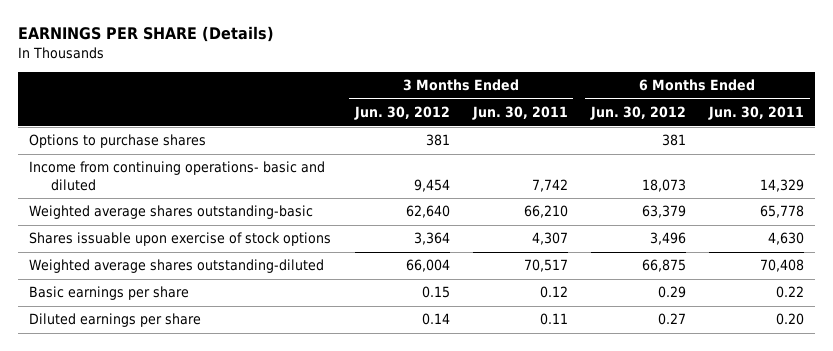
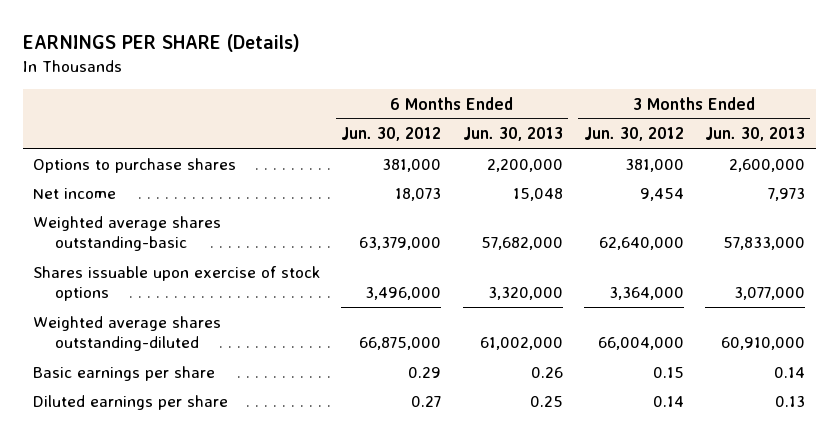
- | 3 Months Ended Jun. 30, 2012 | 3 Months Ended Jun. 30, 2011 | 6 Months Ended Jun. 30, 2012 | 6 Months Ended Jun. 30, 2011
+ | 6 Months Ended Jun. 30, 2012 | 6 Months Ended Jun. 30, 2013 | 3 Months Ended Jun. 30, 2012 | 3 Months Ended Jun. 30, 2013
- Options to purchase shares | 381 | | 381 |
- Income from continuing operations- basic and diluted | 9,454 | 7,742 | 18,073 | 14,329
- Weighted average shares outstanding-basic | 62,640 | 66,210 | 63,379 | 65,778
- Shares issuable upon exercise of stock options | 3,364 | 4,307 | 3,496 | 4,630
- Weighted average shares outstanding-diluted | 66,004 | 70,517 | 66,875 | 70,408
+ Options to purchase shares | 381,000 | 2,200,000 | 381,000 | 2,600,000
+ Net income | 18,073 | 15,048 | 9,454 | 7,973
+ Weighted average shares outstanding-basic | 63,379,000 | 57,682,000 | 62,640,000 | 57,833,000
+ Shares issuable upon exercise of stock options | 3,496,000 | 3,320,000 | 3,364,000 | 3,077,000
+ Weighted average shares outstanding-diluted | 66,875,000 | 61,002,000 | 66,004,000 | 60,910,000

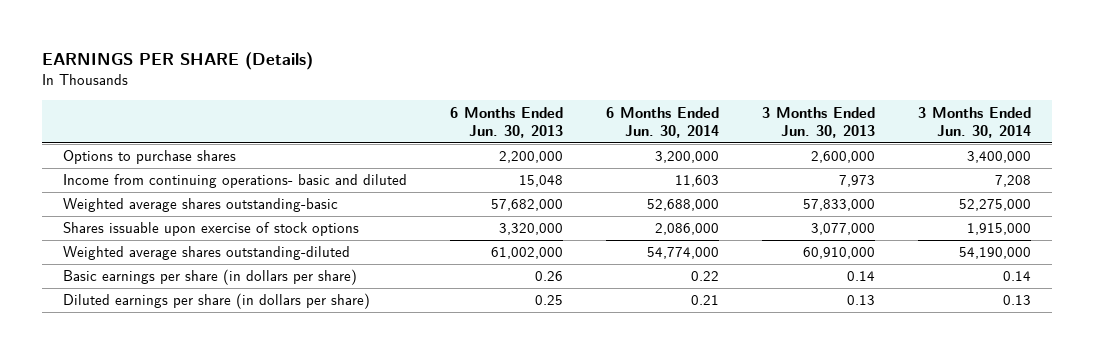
- | 6 Months Ended Jun. 30, 2012 | 6 Months Ended Jun. 30, 2013 | 3 Months Ended Jun. 30, 2012 | 3 Months Ended Jun. 30, 2013
+ | 6 Months Ended Jun. 30, 2013 | 6 Months Ended Jun. 30, 2014 | 3 Months Ended Jun. 30, 2013 | 3 Months Ended Jun. 30, 2014
- Net income | 18,073 | 15,048 | 9,454 | 7,973
+ Income from continuing operations- basic and diluted | 15,048 | 11,603 | 7,973 | 7,208
- Basic earnings per share | 0.29 | 0.26 | 0.15 | 0.14
- Diluted earnings per share | 0.27 | 0.25 | 0.14 | 0.13
+ Basic earnings per share (in dollars per share) | 0.26 | 0.22 | 0.14 | 0.14
+ Diluted earnings per share (in dollars per share) | 0.25 | 0.21 | 0.13 | 0.13

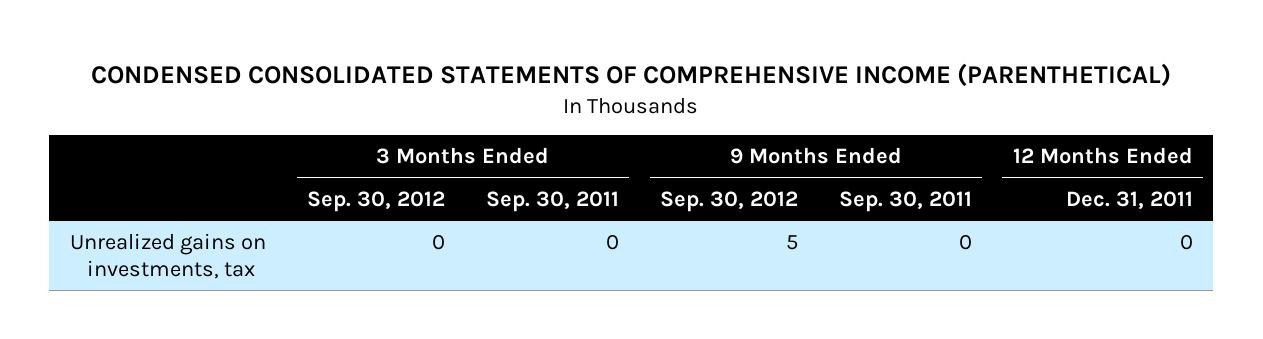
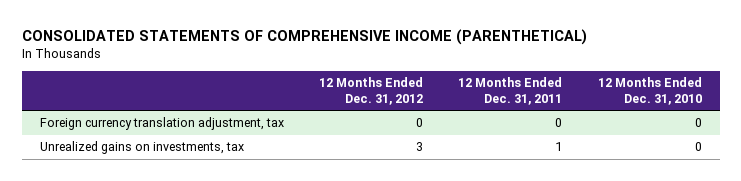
- CONDENSED CONSOLIDATED STATEMENTS OF COMPREHENSIVE INCOME (PARENTHETICAL)
+ CONSOLIDATED STATEMENTS OF COMPREHENSIVE INCOME (PARENTHETICAL)
- | 3 Months Ended Sep. 30, 2012 | 3 Months Ended Sep. 30, 2011 | 9 Months Ended Sep. 30, 2012 | 9 Months Ended Sep. 30, 2011 | 12 Months Ended Dec. 31, 2011
+ | 12 Months Ended Dec. 31, 2012 | 12 Months Ended Dec. 31, 2011 | 12 Months Ended Dec. 31, 2010
- Unrealized gains on investments, tax | 0 | 0 | 5 | 0 | 0
+ Foreign currency translation adjustment, tax | 0 | 0 | 0
+ Unrealized gains on investments, tax | 3 | 1 | 0

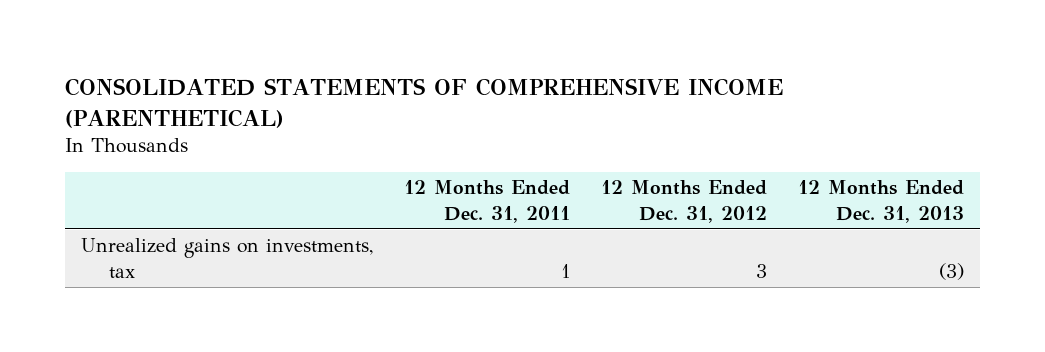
- | 12 Months Ended Dec. 31, 2012 | 12 Months Ended Dec. 31, 2011 | 12 Months Ended Dec. 31, 2010
+ | 12 Months Ended Dec. 31, 2011 | 12 Months Ended Dec. 31, 2012 | 12 Months Ended Dec. 31, 2013
- Foreign currency translation adjustment, tax | 0 | 0 | 0

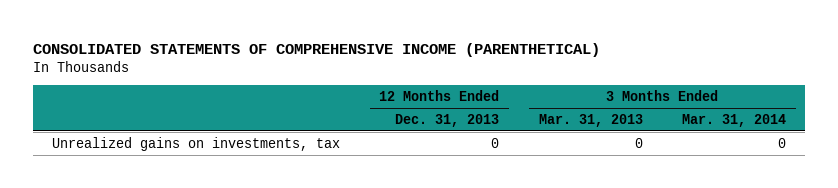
- | 12 Months Ended Dec. 31, 2011 | 12 Months Ended Dec. 31, 2012 | 12 Months Ended Dec. 31, 2013
+ | 12 Months Ended Dec. 31, 2013 | 3 Months Ended Mar. 31, 2013 | 3 Months Ended Mar. 31, 2014
- Unrealized gains on investments, tax | 1 | 3 | (3)
+ Unrealized gains on investments, tax | 0 | 0 | 0

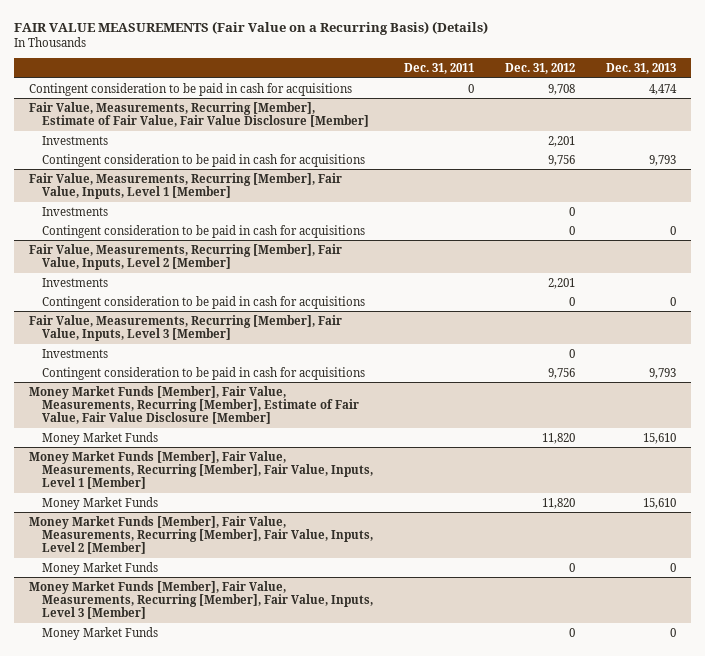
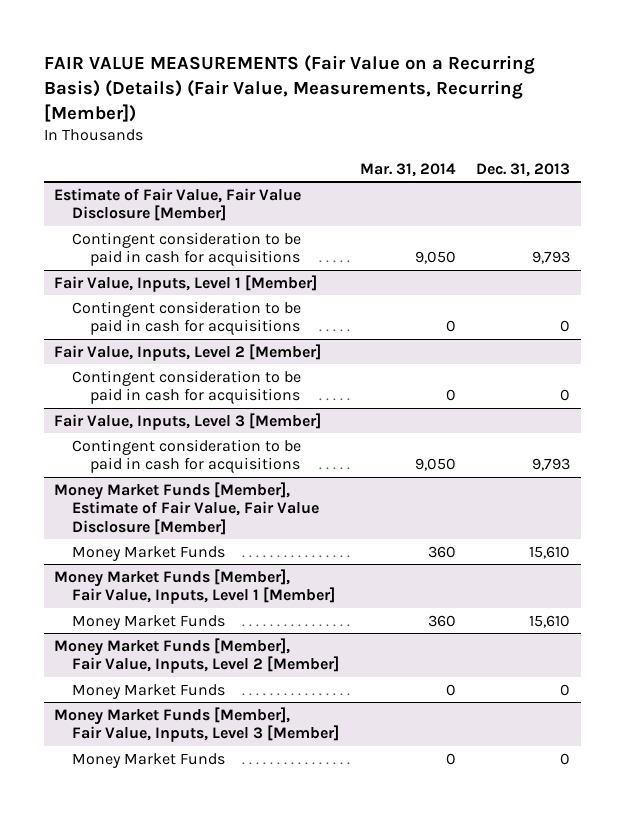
- FAIR VALUE MEASUREMENTS (Fair Value on a Recurring Basis) (Details)
+ FAIR VALUE MEASUREMENTS (Fair Value on a Recurring Basis) (Details) (Fair Value, Measurements, Recurring [Member])
- | Dec. 31, 2011 | Dec. 31, 2012 | Dec. 31, 2013
+ | Mar. 31, 2014 | Dec. 31, 2013
- Contingent consideration to be paid in cash for acquisitions | 0 | 9,708 | 4,474
- Fair Value, Measurements, Recurring [Member], Estimate of Fair Value, Fair Value Disclosure [Member]
- Investments | | 2,201 |
+ Estimate of Fair Value, Fair Value Disclosure [Member]
- Fair Value, Measurements, Recurring [Member], Fair Value, Inputs, Level 1 [Member]
- Investments | | 0 |
+ Fair Value, Inputs, Level 1 [Member]
- Fair Value, Measurements, Recurring [Member], Fair Value, Inputs, Level 2 [Member]
- Investments | | 2,201 |
+ Fair Value, Inputs, Level 2 [Member]
- Fair Value, Measurements, Recurring [Member], Fair Value, Inputs, Level 3 [Member]
- Investments | | 0 |
+ Fair Value, Inputs, Level 3 [Member]
- Money Market Funds [Member], Fair Value, Measurements, Recurring [Member], Estimate of Fair Value, Fair Value Disclosure [Member]
+ Money Market Funds [Member], Estimate of Fair Value, Fair Value Disclosure [Member]
- Money Market Funds [Member], Fair Value, Measurements, Recurring [Member], Fair Value, Inputs, Level 1 [Member]
+ Money Market Funds [Member], Fair Value, Inputs, Level 1 [Member]
- Money Market Funds [Member], Fair Value, Measurements, Recurring [Member], Fair Value, Inputs, Level 2 [Member]
+ Money Market Funds [Member], Fair Value, Inputs, Level 2 [Member]
- Money Market Funds [Member], Fair Value, Measurements, Recurring [Member], Fair Value, Inputs, Level 3 [Member]
+ Money Market Funds [Member], Fair Value, Inputs, Level 3 [Member]

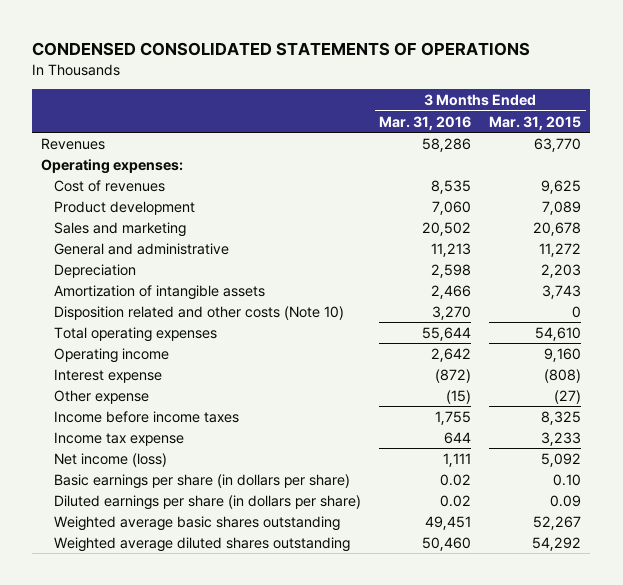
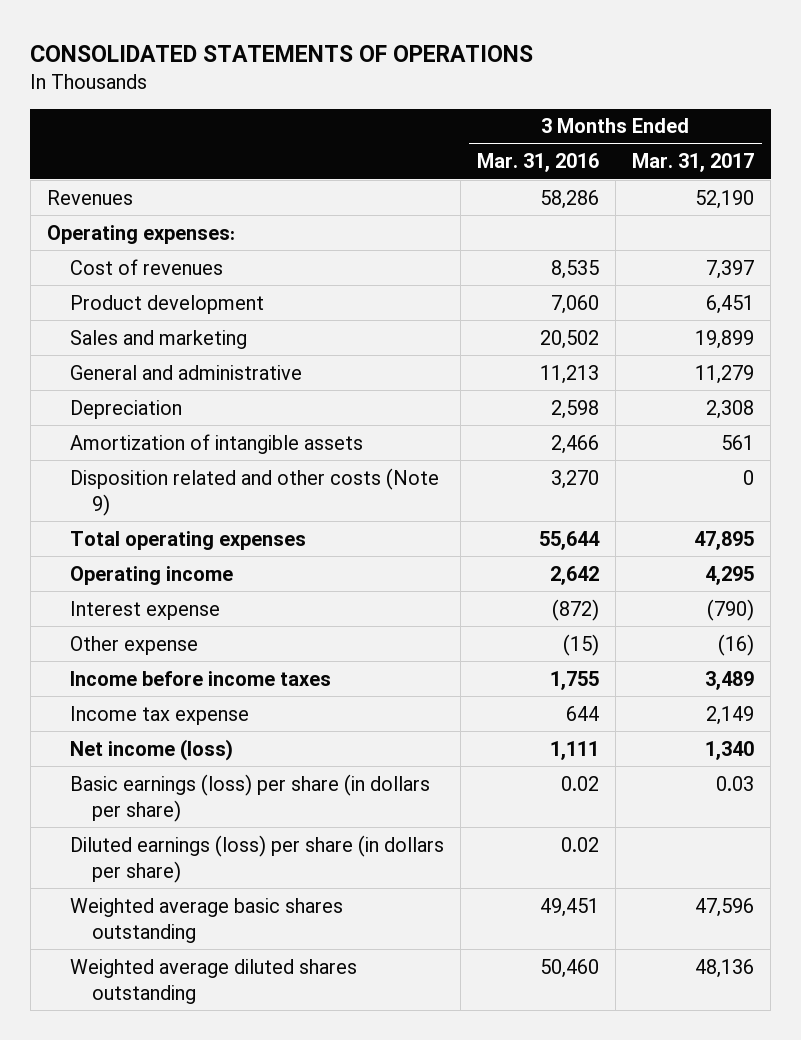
- CONDENSED CONSOLIDATED STATEMENTS OF OPERATIONS
+ CONSOLIDATED STATEMENTS OF OPERATIONS
- | 3 Months Ended Mar. 31, 2016 | 3 Months Ended Mar. 31, 2015
+ | 3 Months Ended Mar. 31, 2016 | 3 Months Ended Mar. 31, 2017
- Disposition related and other costs (Note 10) | 3,270 | 0
+ Disposition related and other costs (Note 9) | 3,270 | 0
- Basic earnings per share (in dollars per share) | 0.02 | 0.10
- Diluted earnings per share (in dollars per share) | 0.02 | 0.09
+ Basic earnings (loss) per share (in dollars per share) | 0.02 | 0.03
+ Diluted earnings (loss) per share (in dollars per share) | 0.02 |

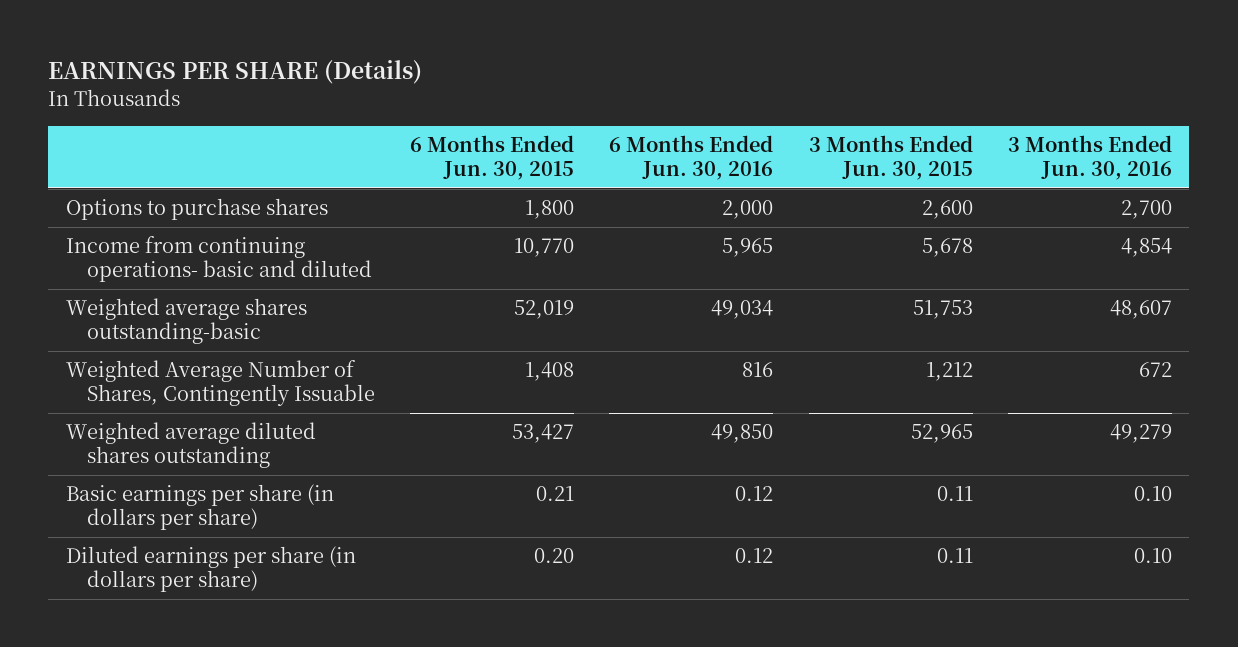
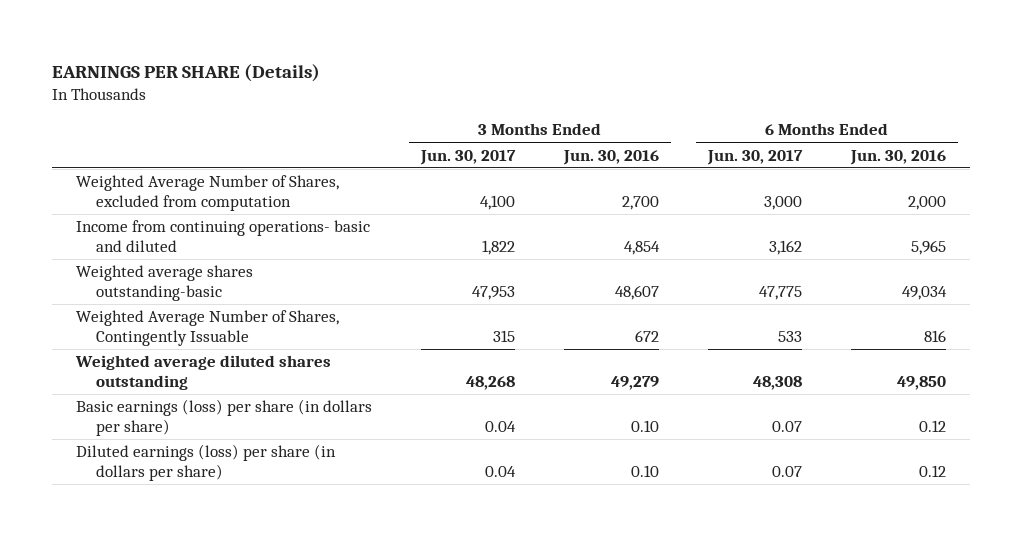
- | 6 Months Ended Jun. 30, 2015 | 6 Months Ended Jun. 30, 2016 | 3 Months Ended Jun. 30, 2015 | 3 Months Ended Jun. 30, 2016
+ | 3 Months Ended Jun. 30, 2017 | 3 Months Ended Jun. 30, 2016 | 6 Months Ended Jun. 30, 2017 | 6 Months Ended Jun. 30, 2016
- Options to purchase shares | 1,800 | 2,000 | 2,600 | 2,700
+ Weighted Average Number of Shares, excluded from computation | 4,100 | 2,700 | 3,000 | 2,000
- Basic earnings per share (in dollars per share) | 0.21 | 0.12 | 0.11 | 0.10
- Diluted earnings per share (in dollars per share) | 0.20 | 0.12 | 0.11 | 0.10
+ Basic earnings (loss) per share (in dollars per share) | 0.04 | 0.10 | 0.07 | 0.12
+ Diluted earnings (loss) per share (in dollars per share) | 0.04 | 0.10 | 0.07 | 0.12

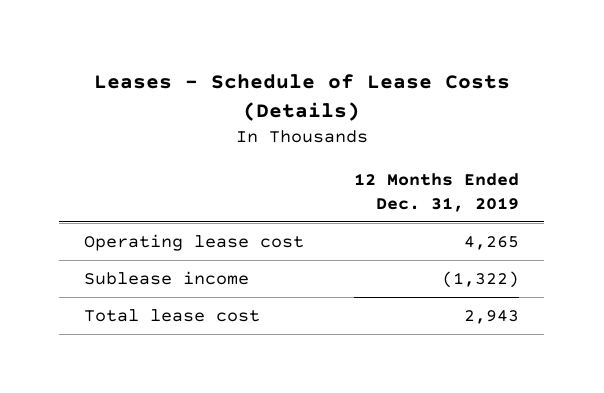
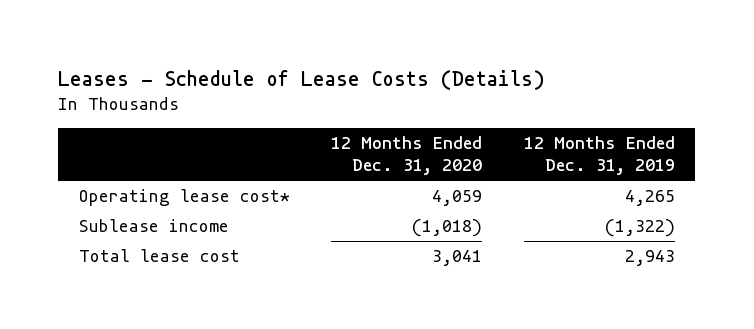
- | 12 Months Ended Dec. 31, 2019
+ | 12 Months Ended Dec. 31, 2020 | 12 Months Ended Dec. 31, 2019
- Operating lease cost | 4,265
+ Operating lease cost* | 4,059 | 4,265

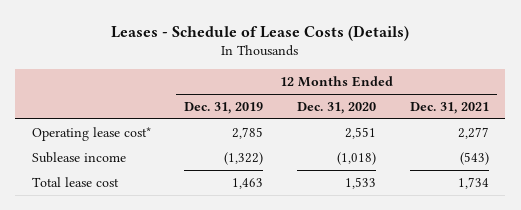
- | 12 Months Ended Dec. 31, 2020 | 12 Months Ended Dec. 31, 2019
+ | 12 Months Ended Dec. 31, 2019 | 12 Months Ended Dec. 31, 2020 | 12 Months Ended Dec. 31, 2021
- Operating lease cost* | 4,059 | 4,265
+ Operating lease cost* | 2,785 | 2,551 | 2,277
- Total lease cost | 3,041 | 2,943
+ Total lease cost | 1,463 | 1,533 | 1,734

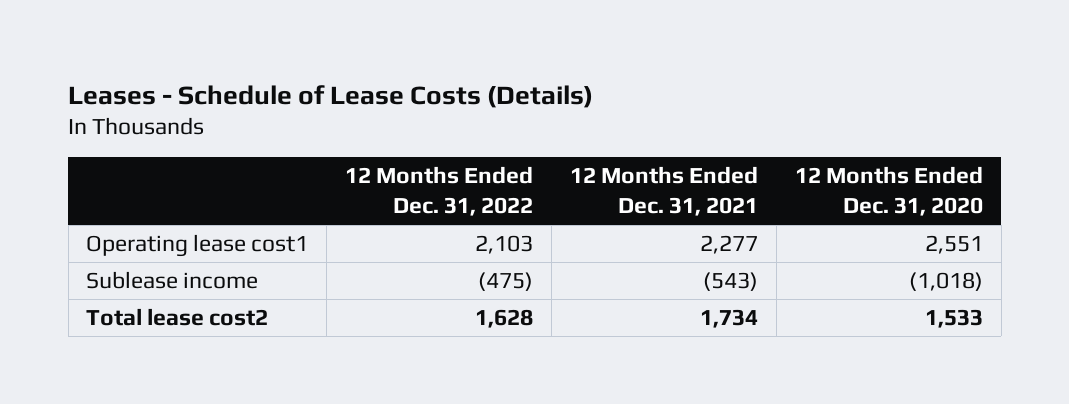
- | 12 Months Ended Dec. 31, 2019 | 12 Months Ended Dec. 31, 2020 | 12 Months Ended Dec. 31, 2021
+ | 12 Months Ended Dec. 31, 2022 | 12 Months Ended Dec. 31, 2021 | 12 Months Ended Dec. 31, 2020
- Operating lease cost* | 2,785 | 2,551 | 2,277
+ Operating lease cost1 | 2,103 | 2,277 | 2,551
- Total lease cost | 1,463 | 1,533 | 1,734
+ Total lease cost2 | 1,628 | 1,734 | 1,533

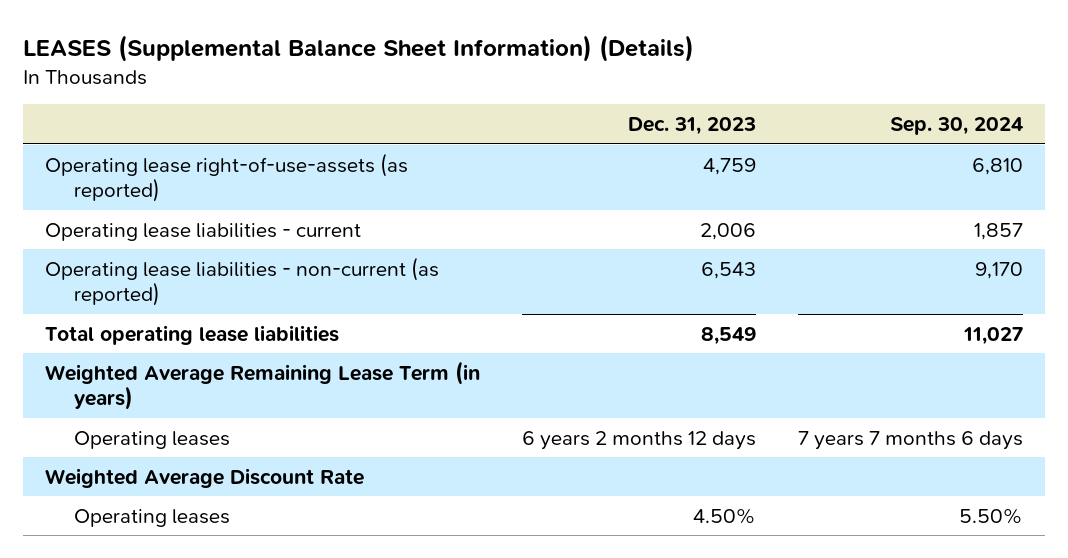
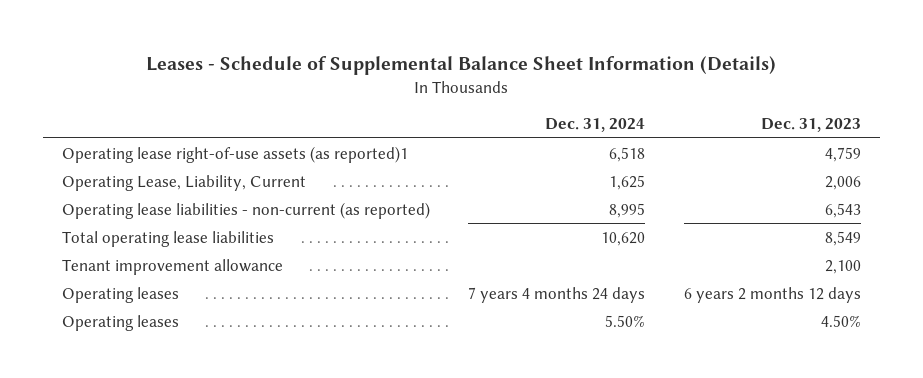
- LEASES (Supplemental Balance Sheet Information) (Details)
+ Leases - Schedule of Supplemental Balance Sheet Information (Details)
- | Dec. 31, 2023 | Sep. 30, 2024
+ | Dec. 31, 2024 | Dec. 31, 2023
- Operating lease right-of-use-assets (as reported) | 4,759 | 6,810
- Operating lease liabilities - current | 2,006 | 1,857
+ Operating lease right-of-use assets (as reported)1 | 6,518 | 4,759
+ Operating Lease, Liability, Current | 1,625 | 2,006
- Weighted Average Remaining Lease Term (in years)
+ Tenant improvement allowance | | 2,100
- Weighted Average Discount Rate

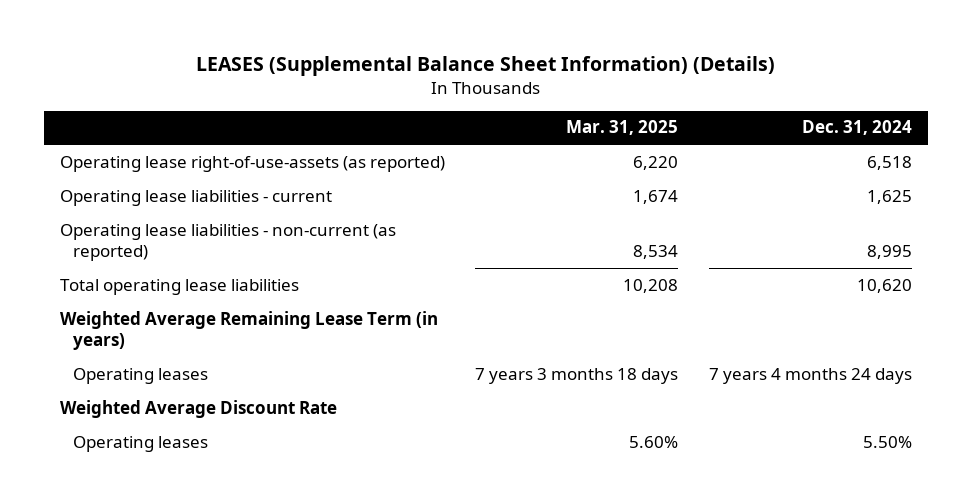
- Leases - Schedule of Supplemental Balance Sheet Information (Details)
+ LEASES (Supplemental Balance Sheet Information) (Details)
- | Dec. 31, 2024 | Dec. 31, 2023
+ | Mar. 31, 2025 | Dec. 31, 2024
- Operating lease right-of-use assets (as reported)1 | 6,518 | 4,759
- Operating Lease, Liability, Current | 1,625 | 2,006
+ Operating lease right-of-use-assets (as reported) | 6,220 | 6,518
+ Operating lease liabilities - current | 1,674 | 1,625
- Tenant improvement allowance | | 2,100
+ Weighted Average Remaining Lease Term (in years)
+ Weighted Average Discount Rate

